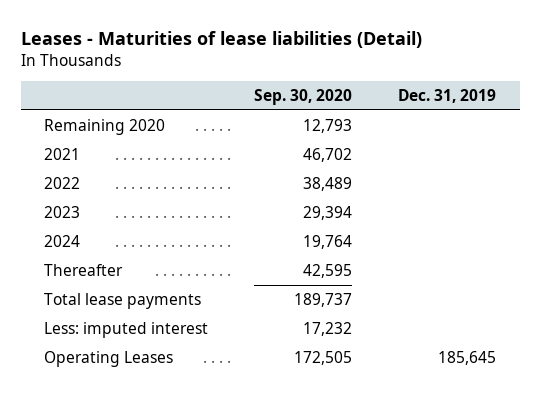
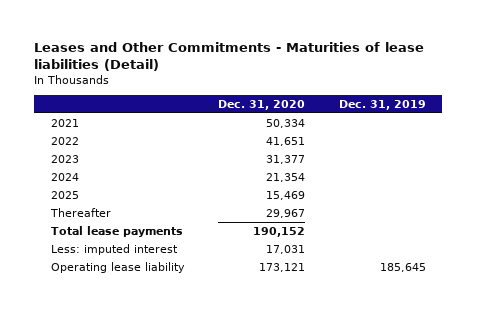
- Leases - Maturities of lease liabilities (Detail)
+ Leases and Other Commitments - Maturities of lease liabilities (Detail)
- | Sep. 30, 2020 | Dec. 31, 2019
+ | Dec. 31, 2020 | Dec. 31, 2019
- Remaining 2020 | 12,793 |
+ 2025 | 15,469 |
- Operating Leases | 172,505 | 185,645
+ Operating lease liability | 173,121 | 185,645

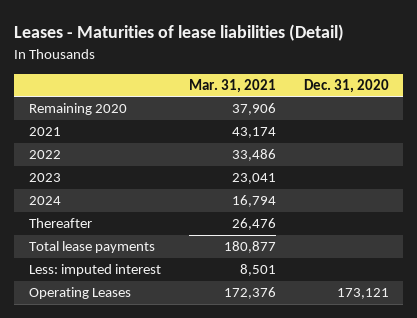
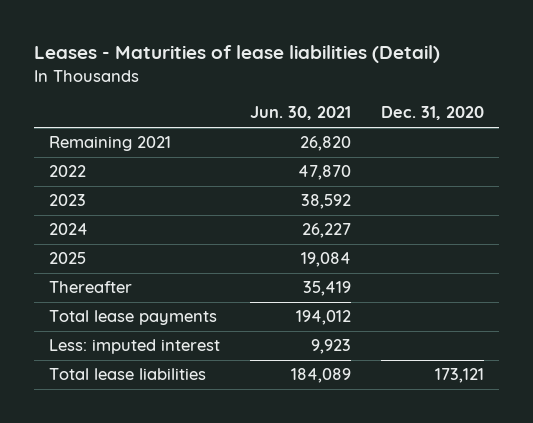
- | Mar. 31, 2021 | Dec. 31, 2020
+ | Jun. 30, 2021 | Dec. 31, 2020
- Remaining 2020 | 37,906 |
- 2021 | 43,174 |
+ Remaining 2021 | 26,820 |
+ 2025 | 19,084 |
- Operating Leases | 172,376 | 173,121
+ Total lease liabilities | 184,089 | 173,121

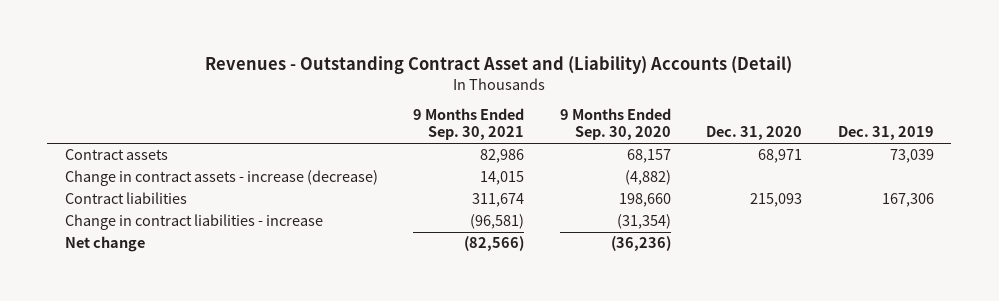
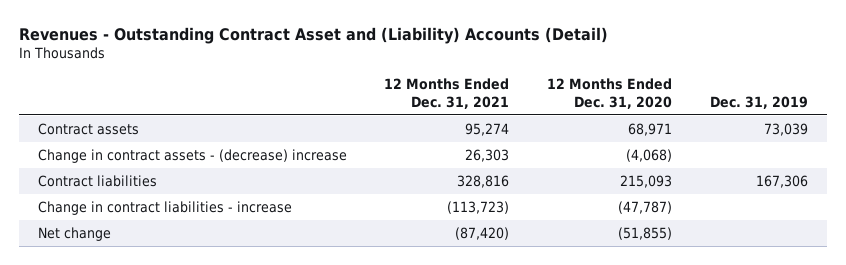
- | 9 Months Ended Sep. 30, 2021 | 9 Months Ended Sep. 30, 2020 | Dec. 31, 2020 | Dec. 31, 2019
+ | 12 Months Ended Dec. 31, 2021 | 12 Months Ended Dec. 31, 2020 | Dec. 31, 2019
- Change in contract assets - increase (decrease) | 14,015 | (4,882) | |
+ Change in contract assets - (decrease) increase | 26,303 | (4,068) |

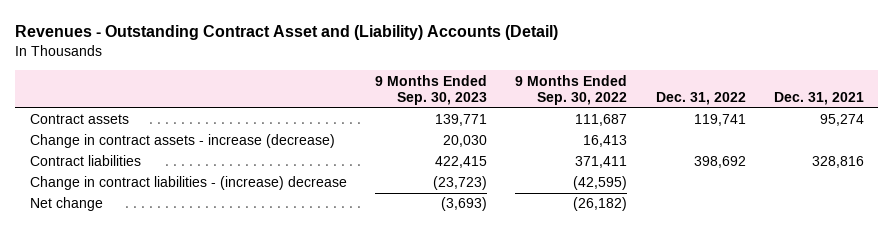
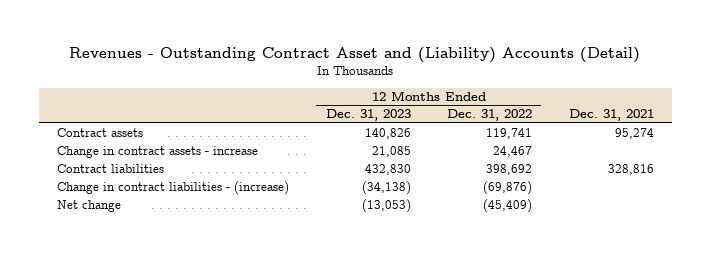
- | 9 Months Ended Sep. 30, 2023 | 9 Months Ended Sep. 30, 2022 | Dec. 31, 2022 | Dec. 31, 2021
+ | 12 Months Ended Dec. 31, 2023 | 12 Months Ended Dec. 31, 2022 | Dec. 31, 2021
- Change in contract assets - increase (decrease) | 20,030 | 16,413 | |
+ Change in contract assets - increase | 21,085 | 24,467 |
- Change in contract liabilities - (increase) decrease | (23,723) | (42,595) | |
+ Change in contract liabilities - (increase) | (34,138) | (69,876) |

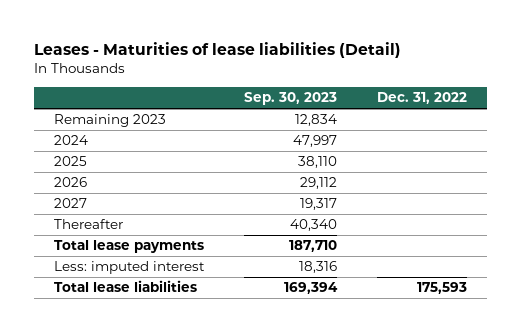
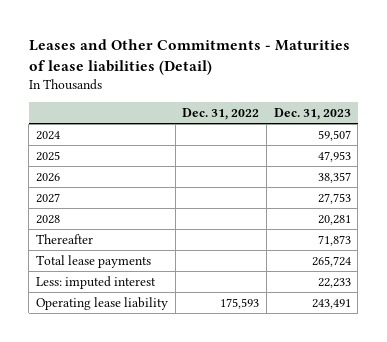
- Leases - Maturities of lease liabilities (Detail)
+ Leases and Other Commitments - Maturities of lease liabilities (Detail)
- | Sep. 30, 2023 | Dec. 31, 2022
+ | Dec. 31, 2022 | Dec. 31, 2023
- Remaining 2023 | 12,834 |
+ 2028 | | 20,281
- Total lease liabilities | 169,394 | 175,593
+ Operating lease liability | 175,593 | 243,491

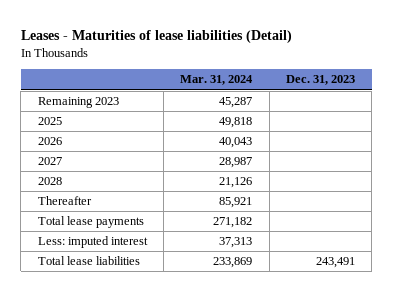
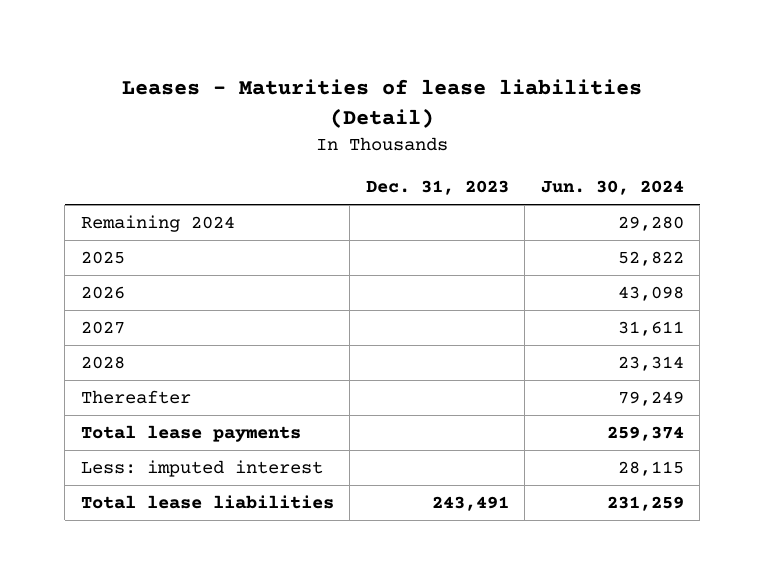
- | Mar. 31, 2024 | Dec. 31, 2023
+ | Dec. 31, 2023 | Jun. 30, 2024
- Remaining 2023 | 45,287 |
+ Remaining 2024 | | 29,280

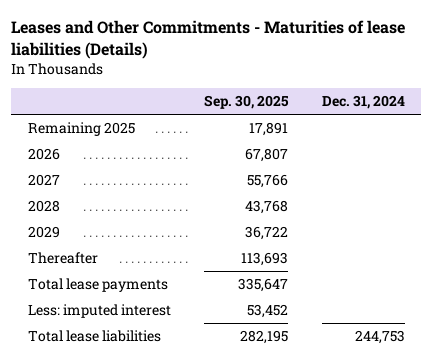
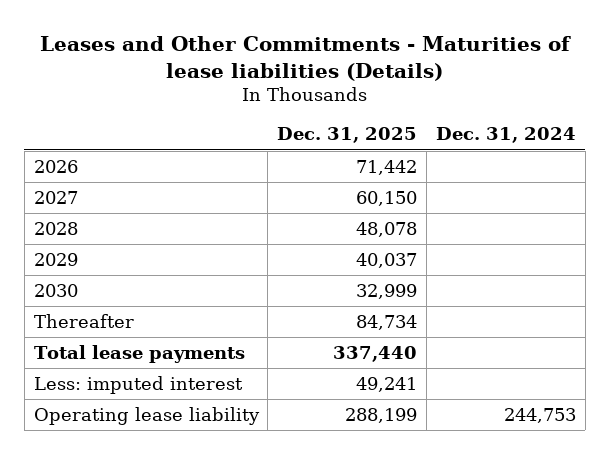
- | Sep. 30, 2025 | Dec. 31, 2024
+ | Dec. 31, 2025 | Dec. 31, 2024
- Remaining 2025 | 17,891 |
+ 2030 | 32,999 |
- Total lease liabilities | 282,195 | 244,753
+ Operating lease liability | 288,199 | 244,753

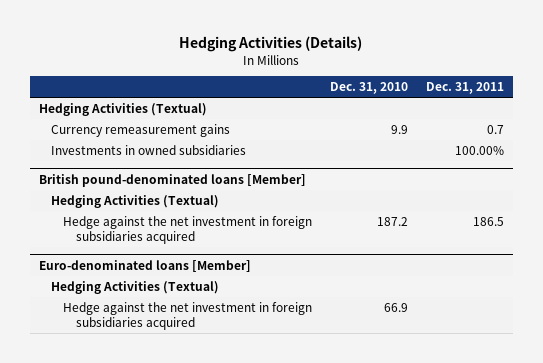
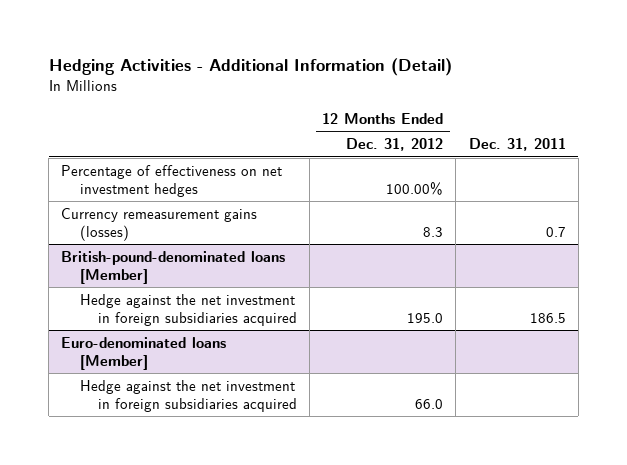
- Hedging Activities (Details)
+ Hedging Activities - Additional Information (Detail)
- | Dec. 31, 2010 | Dec. 31, 2011
+ | 12 Months Ended Dec. 31, 2012 | Dec. 31, 2011
- Hedging Activities (Textual)
- Currency remeasurement gains | 9.9 | 0.7
- Investments in owned subsidiaries | | 100.00%
- British pound-denominated loans [Member]
- Hedging Activities (Textual)
+ Percentage of effectiveness on net investment hedges | 100.00% |
+ Currency remeasurement gains (losses) | 8.3 | 0.7
+ British-pound-denominated loans [Member]
@ Euro-denominated loans [Member]
- Hedging Activities (Textual)

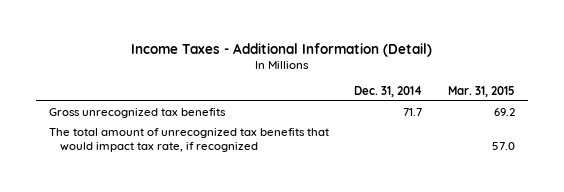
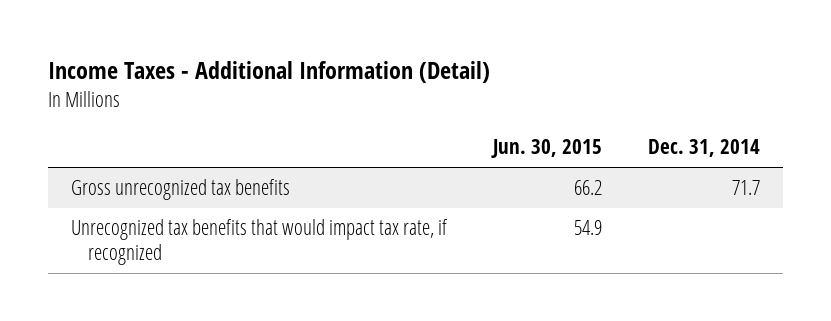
- | Dec. 31, 2014 | Mar. 31, 2015
+ | Jun. 30, 2015 | Dec. 31, 2014
- The total amount of unrecognized tax benefits that would impact tax rate, if recognized | | 57.0
+ Unrecognized tax benefits that would impact tax rate, if recognized | 54.9 |

